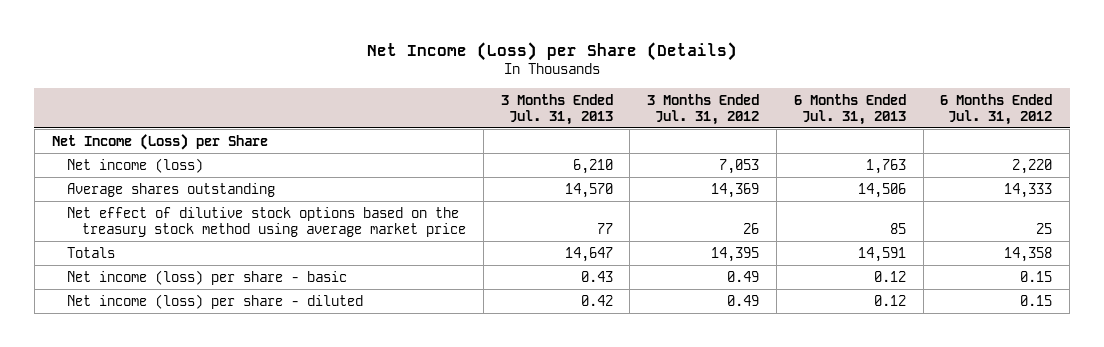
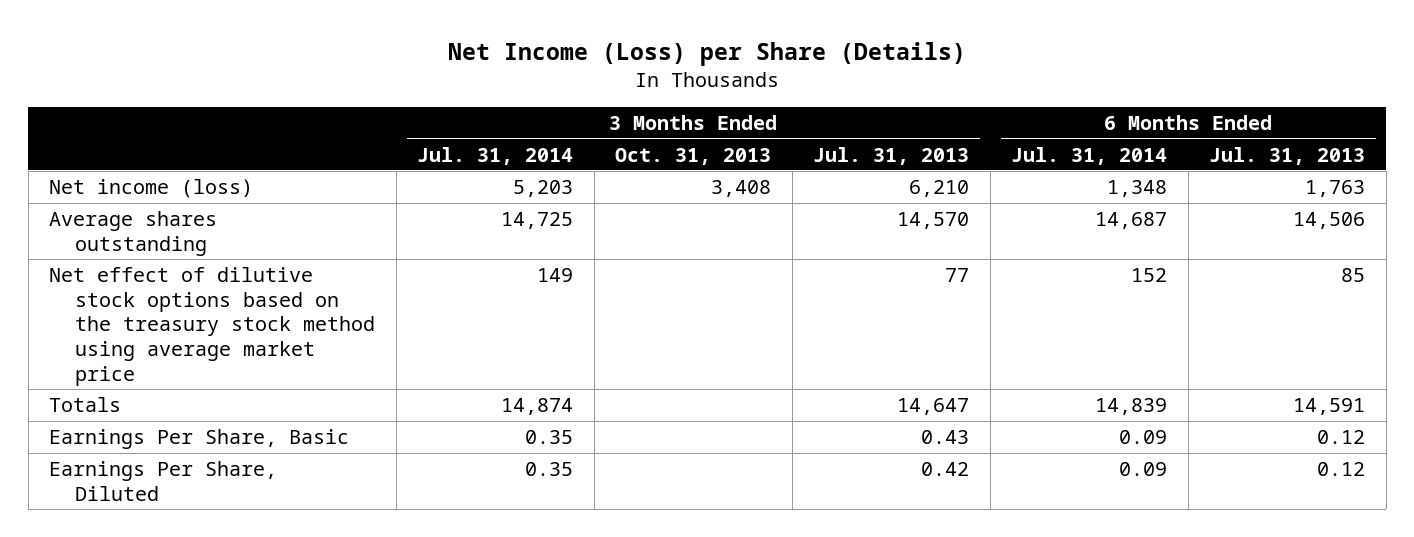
- | 3 Months Ended Jul. 31, 2013 | 3 Months Ended Jul. 31, 2012 | 6 Months Ended Jul. 31, 2013 | 6 Months Ended Jul. 31, 2012
+ | 3 Months Ended Jul. 31, 2014 | 3 Months Ended Oct. 31, 2013 | 3 Months Ended Jul. 31, 2013 | 6 Months Ended Jul. 31, 2014 | 6 Months Ended Jul. 31, 2013
- Net Income (Loss) per Share
- Net income (loss) per share - basic | 0.43 | 0.49 | 0.12 | 0.15
- Net income (loss) per share - diluted | 0.42 | 0.49 | 0.12 | 0.15
+ Earnings Per Share, Basic | 0.35 | | 0.43 | 0.09 | 0.12
+ Earnings Per Share, Diluted | 0.35 | | 0.42 | 0.09 | 0.12

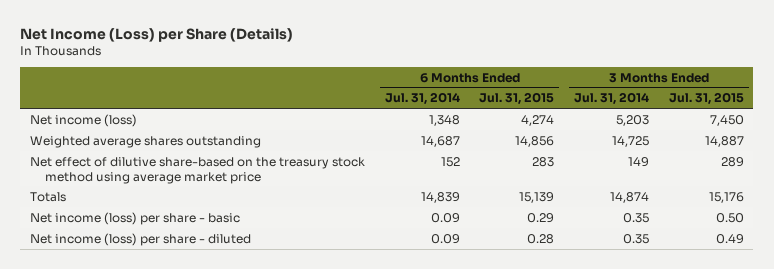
- | 3 Months Ended Jul. 31, 2014 | 3 Months Ended Oct. 31, 2013 | 3 Months Ended Jul. 31, 2013 | 6 Months Ended Jul. 31, 2014 | 6 Months Ended Jul. 31, 2013
+ | 6 Months Ended Jul. 31, 2014 | 6 Months Ended Jul. 31, 2015 | 3 Months Ended Jul. 31, 2014 | 3 Months Ended Jul. 31, 2015
- Average shares outstanding | 14,725 | | 14,570 | 14,687 | 14,506
- Net effect of dilutive stock options based on the treasury stock method using average market price | 149 | | 77 | 152 | 85
+ Weighted average shares outstanding | 14,687 | 14,856 | 14,725 | 14,887
+ Net effect of dilutive share-based on the treasury stock method using average market price | 152 | 283 | 149 | 289
- Earnings Per Share, Basic | 0.35 | | 0.43 | 0.09 | 0.12
- Earnings Per Share, Diluted | 0.35 | | 0.42 | 0.09 | 0.12
+ Net income (loss) per share - basic | 0.09 | 0.29 | 0.35 | 0.50
+ Net income (loss) per share - diluted | 0.09 | 0.28 | 0.35 | 0.49

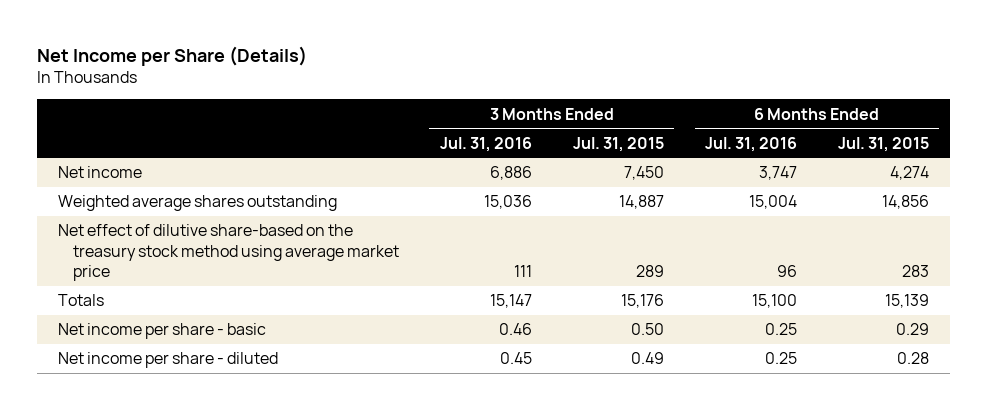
- Net Income (Loss) per Share (Details)
+ Net Income per Share (Details)
- | 6 Months Ended Jul. 31, 2014 | 6 Months Ended Jul. 31, 2015 | 3 Months Ended Jul. 31, 2014 | 3 Months Ended Jul. 31, 2015
+ | 3 Months Ended Jul. 31, 2016 | 3 Months Ended Jul. 31, 2015 | 6 Months Ended Jul. 31, 2016 | 6 Months Ended Jul. 31, 2015
- Net income (loss) | 1,348 | 4,274 | 5,203 | 7,450
+ Net income | 6,886 | 7,450 | 3,747 | 4,274
- Net income (loss) per share - basic | 0.09 | 0.29 | 0.35 | 0.50
- Net income (loss) per share - diluted | 0.09 | 0.28 | 0.35 | 0.49
+ Net income per share - basic | 0.46 | 0.50 | 0.25 | 0.29
+ Net income per share - diluted | 0.45 | 0.49 | 0.25 | 0.28

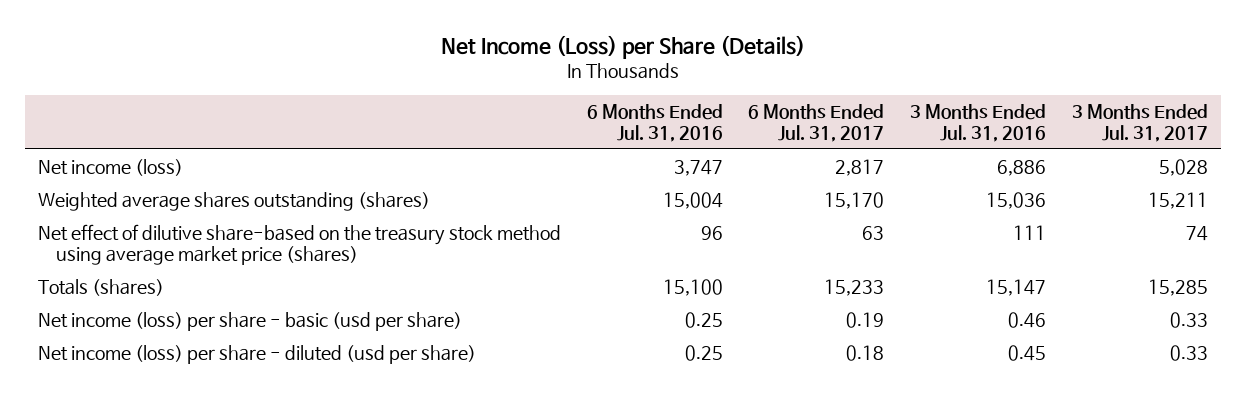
- Net Income per Share (Details)
+ Net Income (Loss) per Share (Details)
- | 3 Months Ended Jul. 31, 2016 | 3 Months Ended Jul. 31, 2015 | 6 Months Ended Jul. 31, 2016 | 6 Months Ended Jul. 31, 2015
+ | 6 Months Ended Jul. 31, 2016 | 6 Months Ended Jul. 31, 2017 | 3 Months Ended Jul. 31, 2016 | 3 Months Ended Jul. 31, 2017
- Net income | 6,886 | 7,450 | 3,747 | 4,274
- Weighted average shares outstanding | 15,036 | 14,887 | 15,004 | 14,856
- Net effect of dilutive share-based on the treasury stock method using average market price | 111 | 289 | 96 | 283
- Totals | 15,147 | 15,176 | 15,100 | 15,139
- Net income per share - basic | 0.46 | 0.50 | 0.25 | 0.29
- Net income per share - diluted | 0.45 | 0.49 | 0.25 | 0.28
+ Net income (loss) | 3,747 | 2,817 | 6,886 | 5,028
+ Weighted average shares outstanding (shares) | 15,004 | 15,170 | 15,036 | 15,211
+ Net effect of dilutive share-based on the treasury stock method using average market price (shares) | 96 | 63 | 111 | 74
+ Totals (shares) | 15,100 | 15,233 | 15,147 | 15,285
+ Net income (loss) per share - basic (usd per share) | 0.25 | 0.19 | 0.46 | 0.33
+ Net income (loss) per share - diluted (usd per share) | 0.25 | 0.18 | 0.45 | 0.33

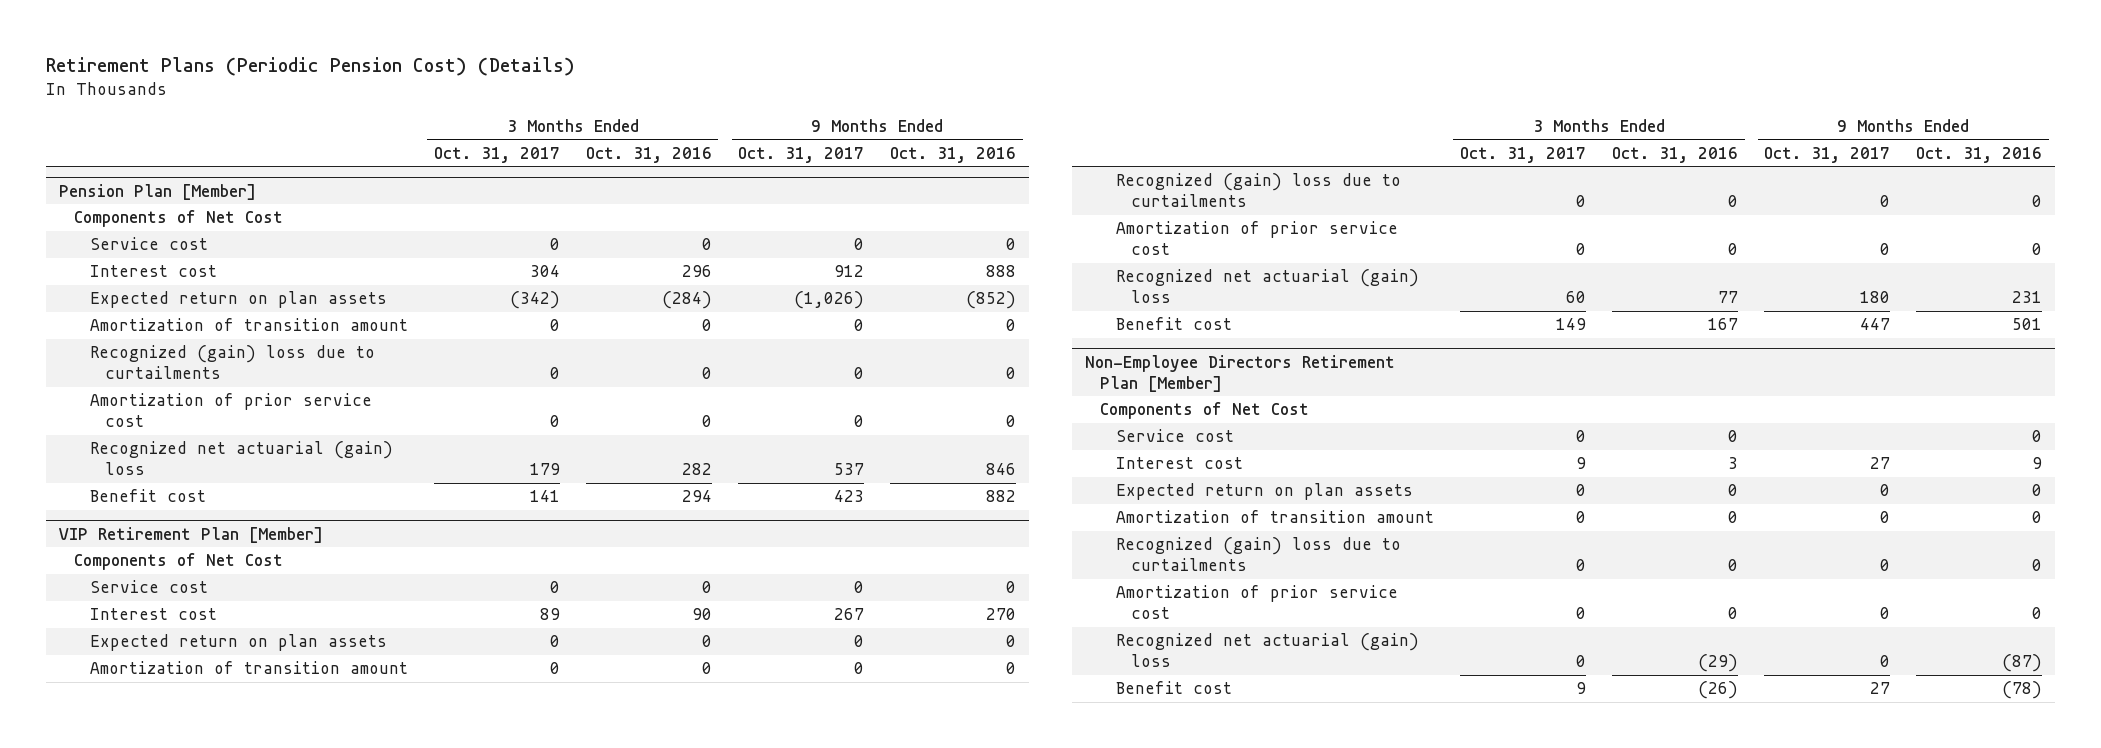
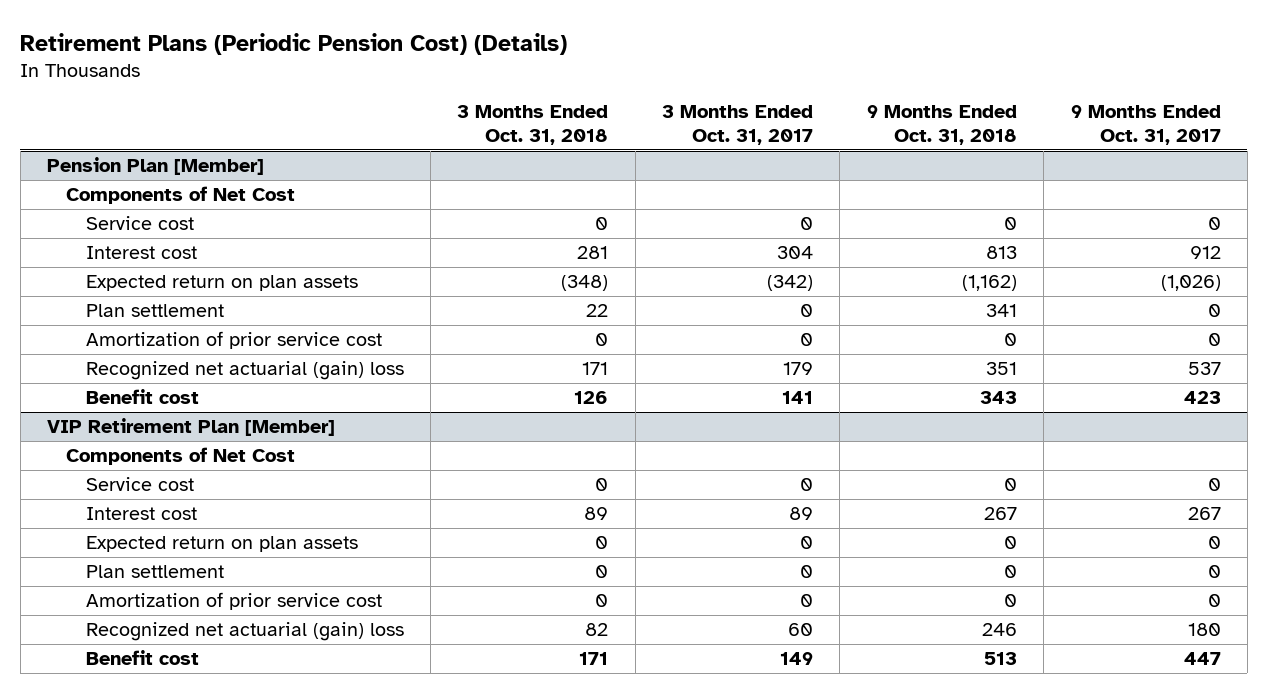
- | 3 Months Ended Oct. 31, 2017 | 3 Months Ended Oct. 31, 2016 | 9 Months Ended Oct. 31, 2017 | 9 Months Ended Oct. 31, 2016
+ | 3 Months Ended Oct. 31, 2018 | 3 Months Ended Oct. 31, 2017 | 9 Months Ended Oct. 31, 2018 | 9 Months Ended Oct. 31, 2017
@ Pension Plan [Member]
- Amortization of transition amount | 0 | 0 | 0 | 0
- Recognized (gain) loss due to curtailments | 0 | 0 | 0 | 0
+ Plan settlement | 22 | 0 | 341 | 0
@ VIP Retirement Plan [Member]
- Amortization of transition amount | 0 | 0 | 0 | 0
- Recognized (gain) loss due to curtailments | 0 | 0 | 0 | 0
+ Plan settlement | 0 | 0 | 0 | 0
- Non-Employee Directors Retirement Plan [Member]
- Components of Net Cost
- Service cost | 0 | 0 | | 0
- Interest cost | 9 | 3 | 27 | 9
- Expected return on plan assets | 0 | 0 | 0 | 0
- Amortization of transition amount | 0 | 0 | 0 | 0
- Recognized (gain) loss due to curtailments | 0 | 0 | 0 | 0
- Amortization of prior service cost | 0 | 0 | 0 | 0
- Recognized net actuarial (gain) loss | 0 | (29) | 0 | (87)
- Benefit cost | 9 | (26) | 27 | (78)

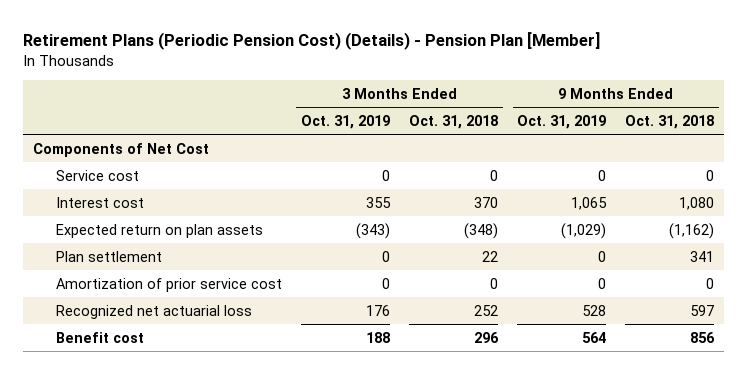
- Retirement Plans (Periodic Pension Cost) (Details)
+ Retirement Plans (Periodic Pension Cost) (Details) - Pension Plan [Member]
- | 3 Months Ended Oct. 31, 2018 | 3 Months Ended Oct. 31, 2017 | 9 Months Ended Oct. 31, 2018 | 9 Months Ended Oct. 31, 2017
+ | 3 Months Ended Oct. 31, 2019 | 3 Months Ended Oct. 31, 2018 | 9 Months Ended Oct. 31, 2019 | 9 Months Ended Oct. 31, 2018
- Pension Plan [Member]
- Interest cost | 281 | 304 | 813 | 912
+ Interest cost | 355 | 370 | 1,065 | 1,080
- Recognized net actuarial (gain) loss | 171 | 179 | 351 | 537
- Benefit cost | 126 | 141 | 343 | 423
- VIP Retirement Plan [Member]
- Components of Net Cost
- Service cost | 0 | 0 | 0 | 0
- Interest cost | 89 | 89 | 267 | 267
- Expected return on plan assets | 0 | 0 | 0 | 0
- Plan settlement | 0 | 0 | 0 | 0
- Amortization of prior service cost | 0 | 0 | 0 | 0
- Recognized net actuarial (gain) loss | 82 | 60 | 246 | 180
- Benefit cost | 171 | 149 | 513 | 447
+ Recognized net actuarial loss | 176 | 252 | 528 | 597
+ Benefit cost | 188 | 296 | 564 | 856

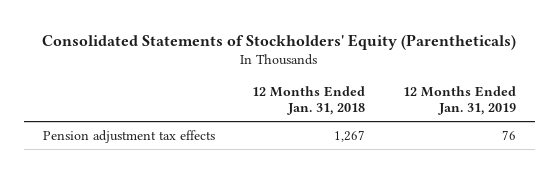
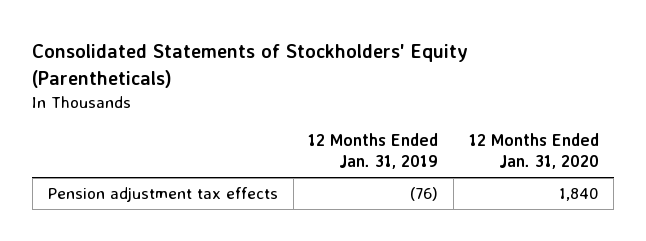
- | 12 Months Ended Jan. 31, 2018 | 12 Months Ended Jan. 31, 2019
+ | 12 Months Ended Jan. 31, 2019 | 12 Months Ended Jan. 31, 2020
- Pension adjustment tax effects | 1,267 | 76
+ Pension adjustment tax effects | (76) | 1,840

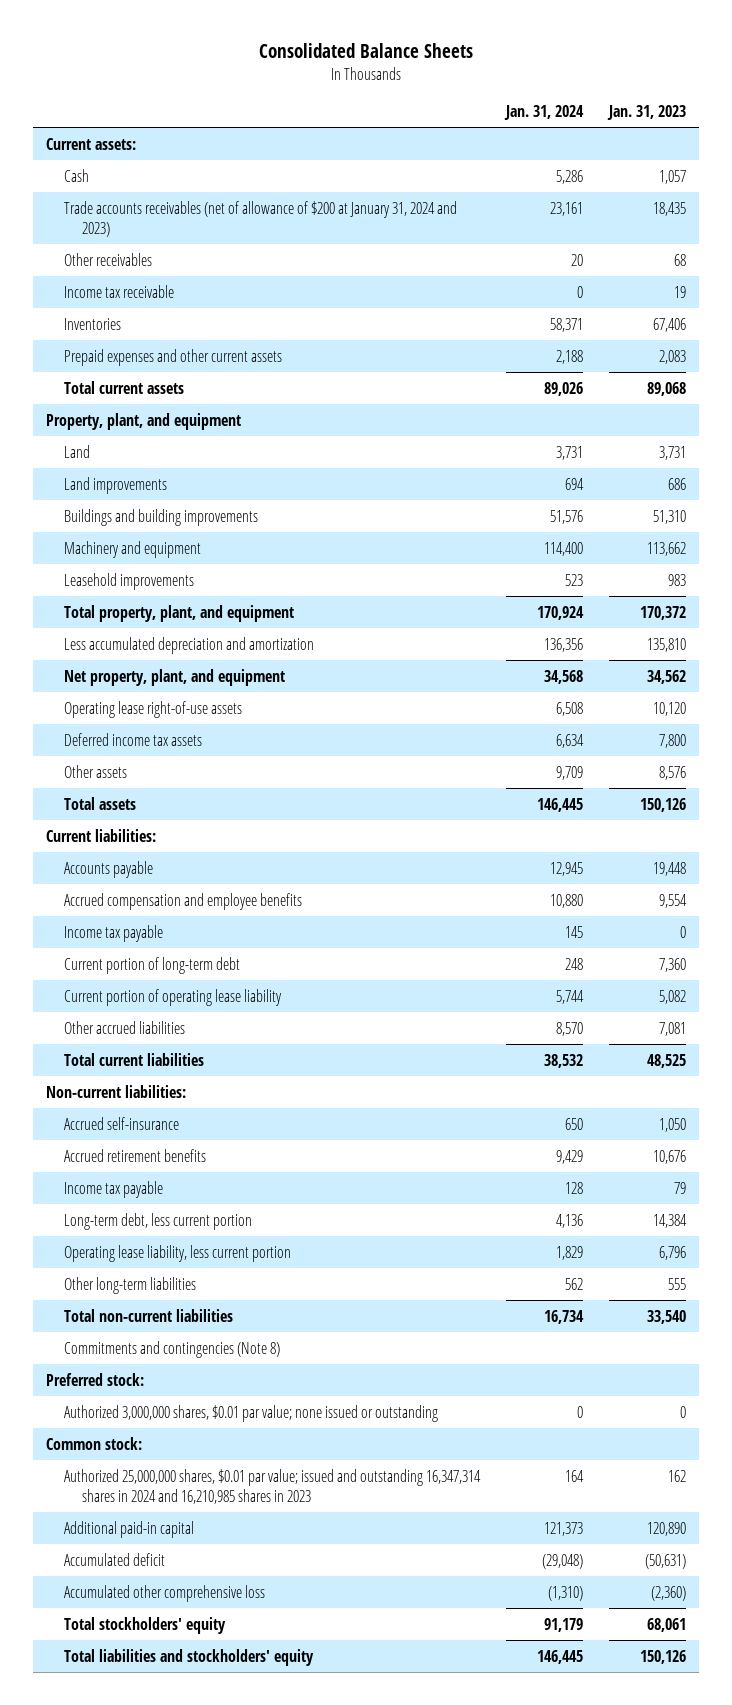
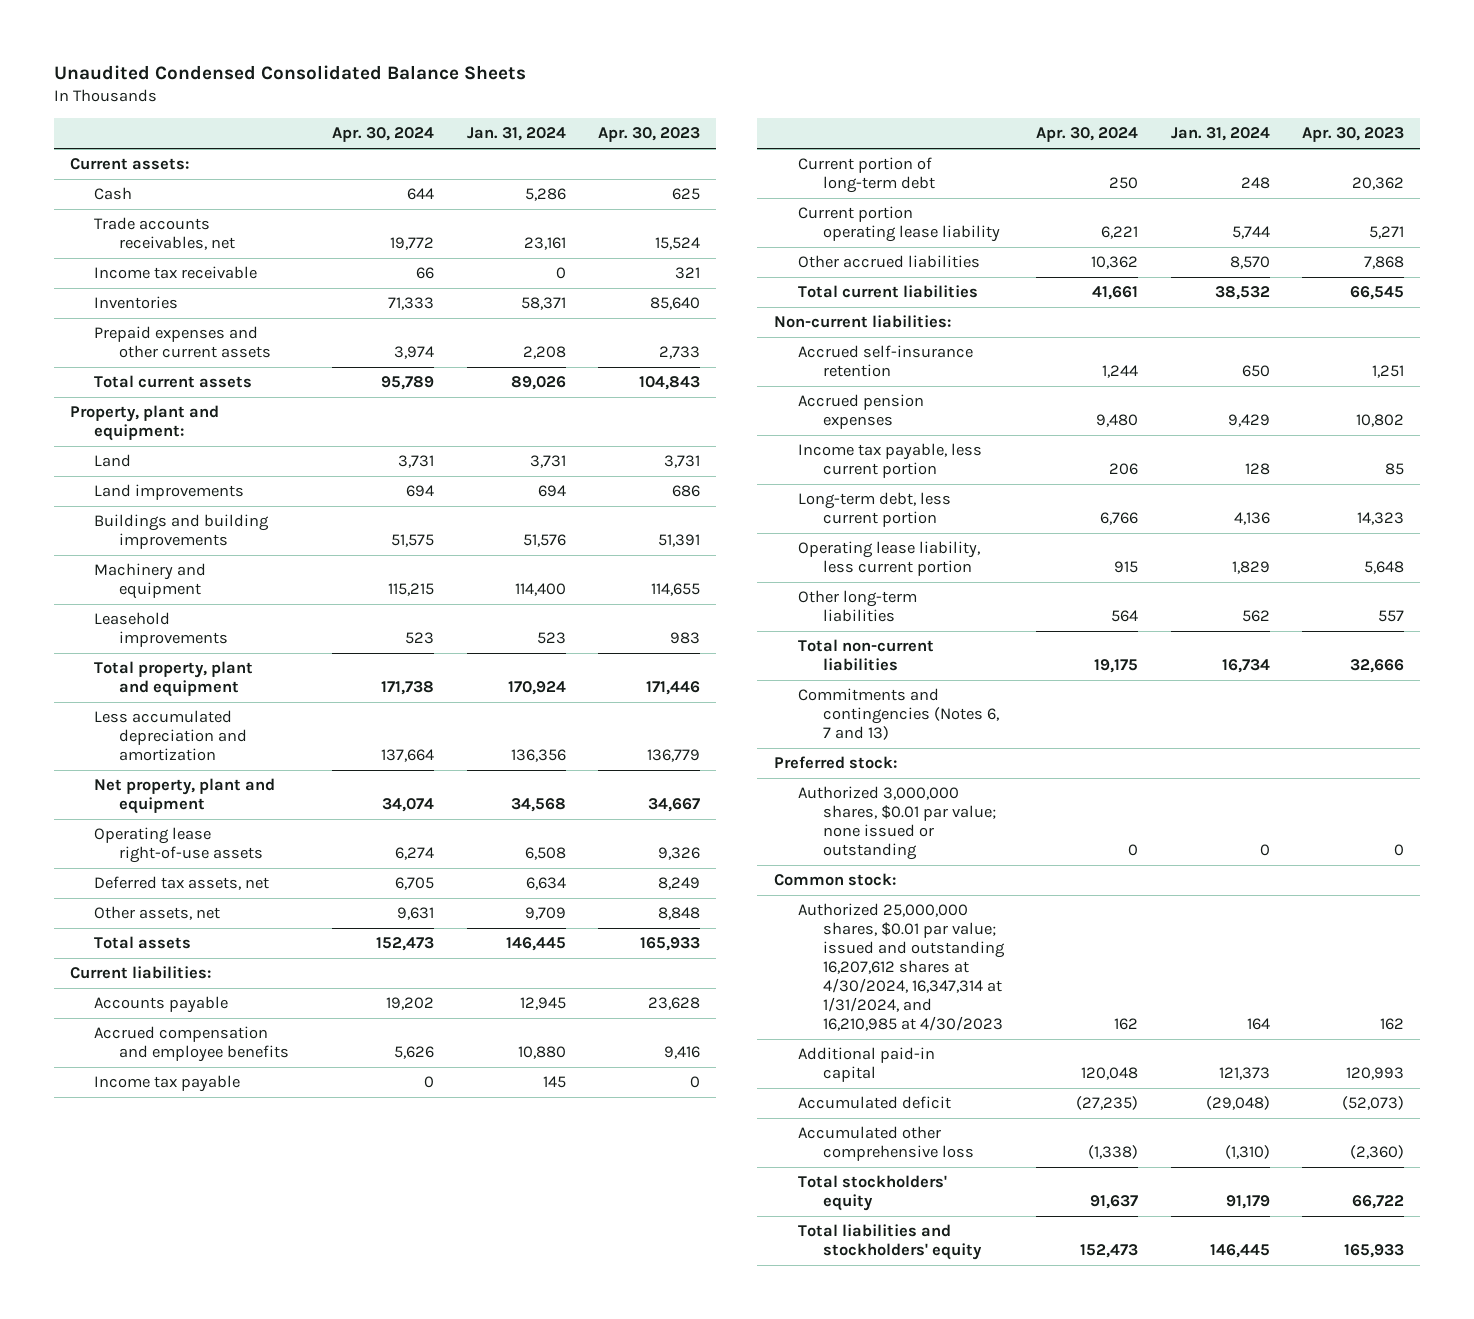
- Consolidated Balance Sheets
+ Unaudited Condensed Consolidated Balance Sheets
- | Jan. 31, 2024 | Jan. 31, 2023
+ | Apr. 30, 2024 | Jan. 31, 2024 | Apr. 30, 2023
- Trade accounts receivables (net of allowance of $200 at January 31, 2024 and 2023) | 23,161 | 18,435
- Other receivables | 20 | 68
+ Trade accounts receivables, net | 19,772 | 23,161 | 15,524
- Prepaid expenses and other current assets | 2,188 | 2,083
+ Prepaid expenses and other current assets | 3,974 | 2,208 | 2,733
- Property, plant, and equipment
+ Property, plant and equipment:
- Total property, plant, and equipment | 170,924 | 170,372
+ Total property, plant and equipment | 171,738 | 170,924 | 171,446
- Net property, plant, and equipment | 34,568 | 34,562
+ Net property, plant and equipment | 34,074 | 34,568 | 34,667
- Deferred income tax assets | 6,634 | 7,800
- Other assets | 9,709 | 8,576
+ Deferred tax assets, net | 6,705 | 6,634 | 8,249
+ Other assets, net | 9,631 | 9,709 | 8,848
- Current portion of operating lease liability | 5,744 | 5,082
+ Current portion operating lease liability | 6,221 | 5,744 | 5,271
- Accrued self-insurance | 650 | 1,050
- Accrued retirement benefits | 9,429 | 10,676
- Income tax payable | 128 | 79
+ Accrued self-insurance retention | 1,244 | 650 | 1,251
+ Accrued pension expenses | 9,480 | 9,429 | 10,802
+ Income tax payable, less current portion | 206 | 128 | 85
- Commitments and contingencies (Note 8)
+ Commitments and contingencies (Notes 6, 7 and 13)
- Authorized 25,000,000 shares, $0.01 par value; issued and outstanding 16,347,314 shares in 2024 and 16,210,985 shares in 2023 | 164 | 162
+ Authorized 25,000,000 shares, $0.01 par value; issued and outstanding 16,207,612 shares at 4/30/2024, 16,347,314 at 1/31/2024, and 16,210,985 at 4/30/2023 | 162 | 164 | 162

